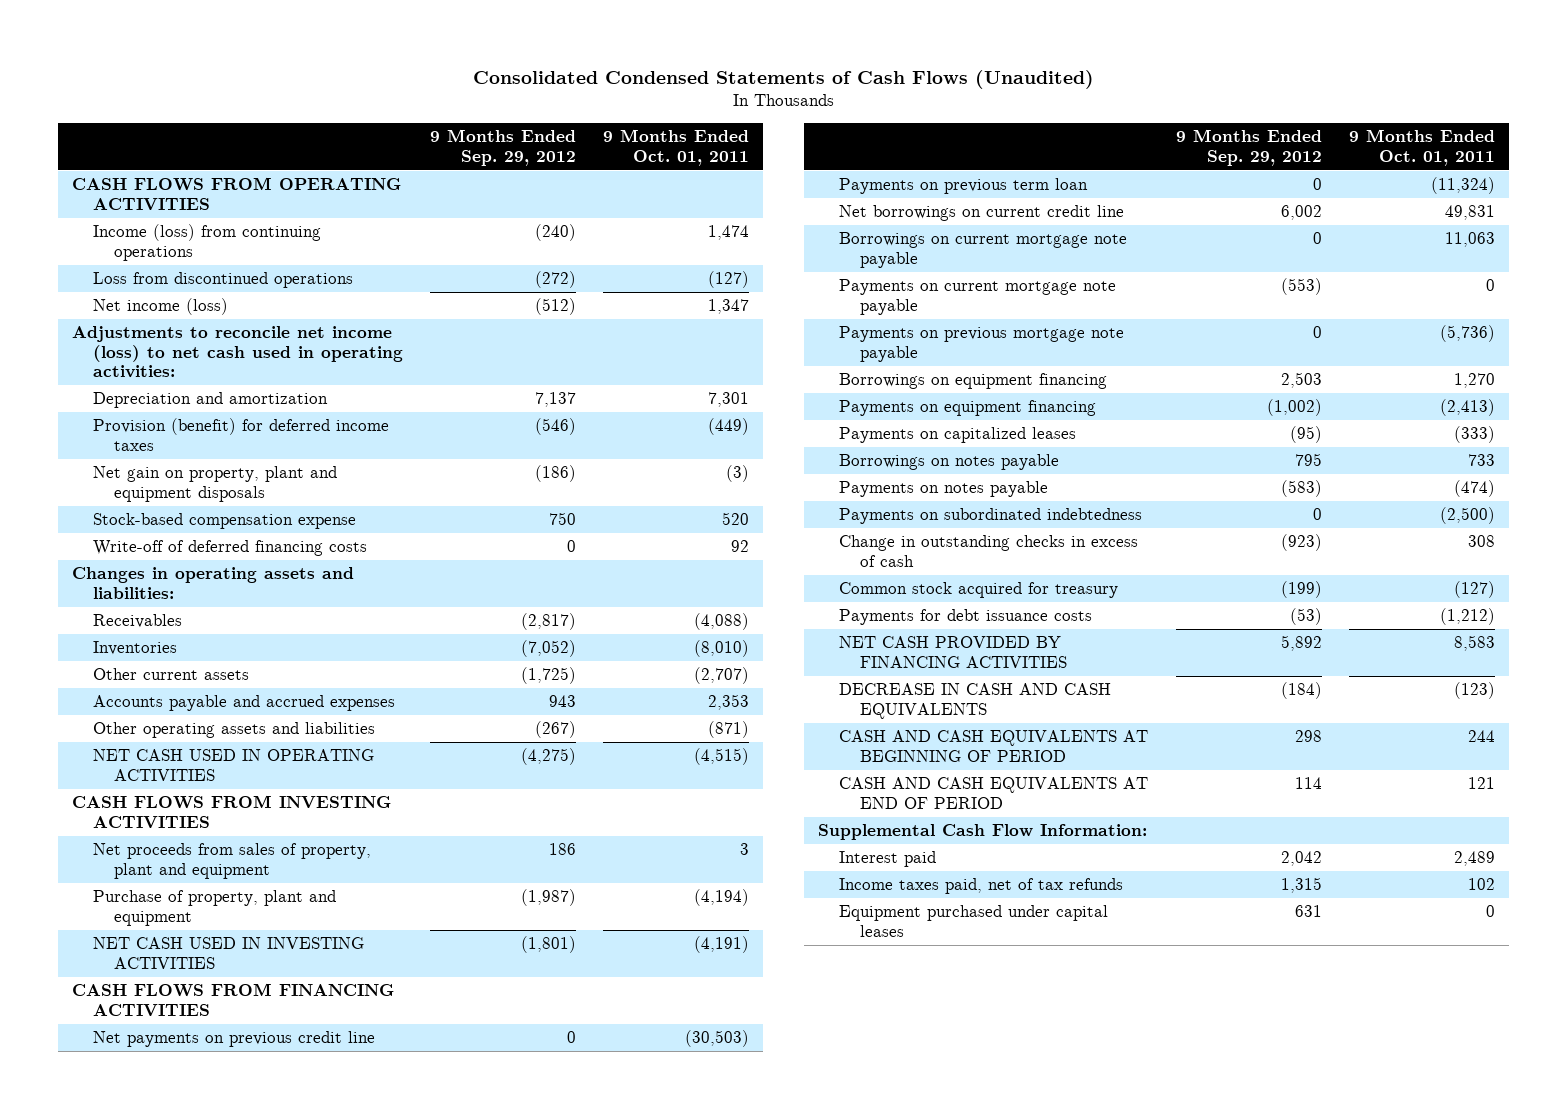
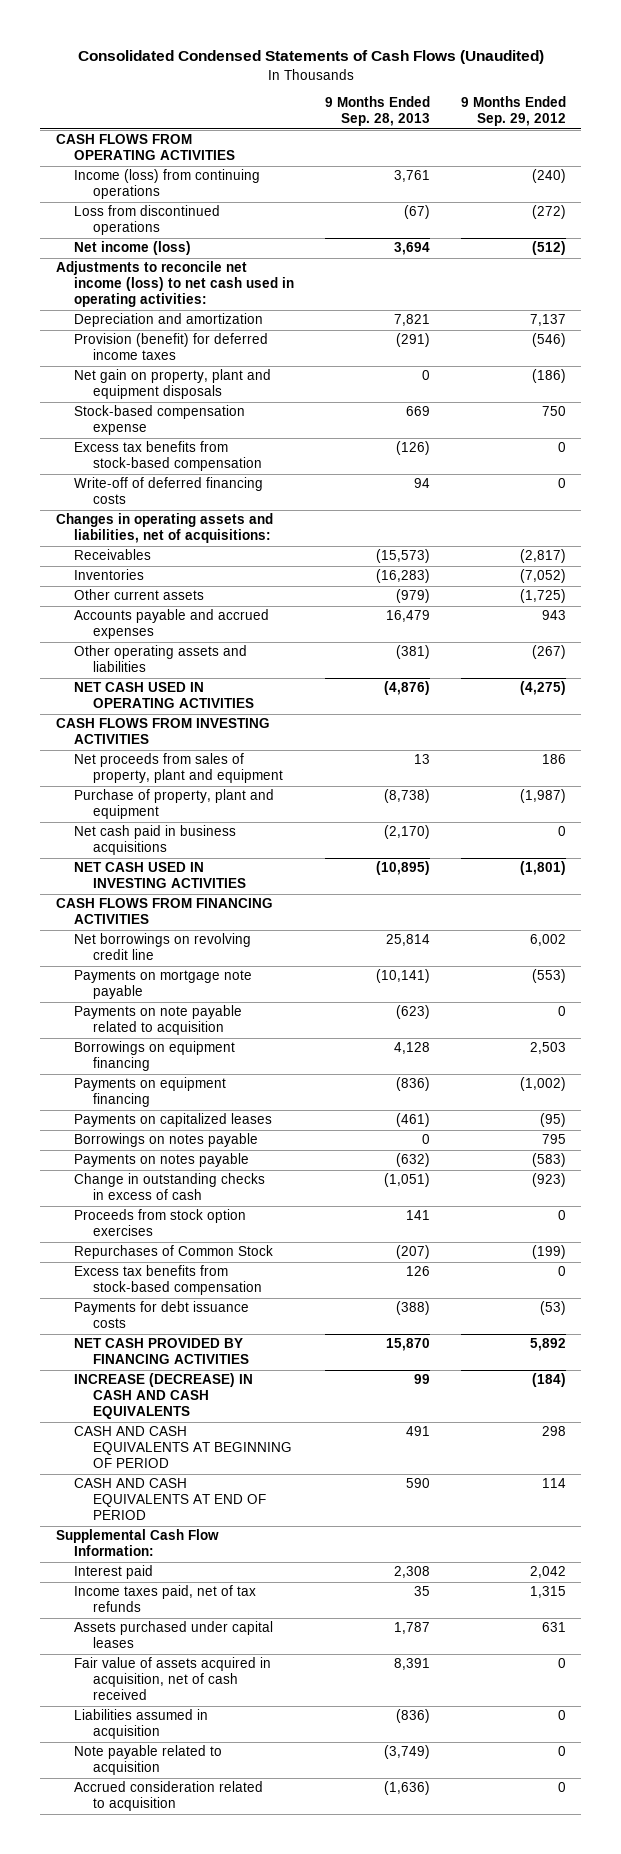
- | 9 Months Ended Sep. 29, 2012 | 9 Months Ended Oct. 01, 2011
+ | 9 Months Ended Sep. 28, 2013 | 9 Months Ended Sep. 29, 2012
+ Excess tax benefits from stock-based compensation | (126) | 0
- Changes in operating assets and liabilities:
+ Changes in operating assets and liabilities, net of acquisitions:
+ Net cash paid in business acquisitions | (2,170) | 0
- Net payments on previous credit line | 0 | (30,503)
- Payments on previous term loan | 0 | (11,324)
- Net borrowings on current credit line | 6,002 | 49,831
- Borrowings on current mortgage note payable | 0 | 11,063
- Payments on current mortgage note payable | (553) | 0
- Payments on previous mortgage note payable | 0 | (5,736)
+ Net borrowings on revolving credit line | 25,814 | 6,002
+ Payments on mortgage note payable | (10,141) | (553)
+ Payments on note payable related to acquisition | (623) | 0
- Payments on subordinated indebtedness | 0 | (2,500)
- Common stock acquired for treasury | (199) | (127)
+ Proceeds from stock option exercises | 141 | 0
+ Repurchases of Common Stock | (207) | (199)
+ Excess tax benefits from stock-based compensation | 126 | 0
- DECREASE IN CASH AND CASH EQUIVALENTS | (184) | (123)
+ INCREASE (DECREASE) IN CASH AND CASH EQUIVALENTS | 99 | (184)
- Equipment purchased under capital leases | 631 | 0
+ Assets purchased under capital leases | 1,787 | 631
+ Fair value of assets acquired in acquisition, net of cash received | 8,391 | 0
+ Liabilities assumed in acquisition | (836) | 0
+ Note payable related to acquisition | (3,749) | 0
+ Accrued consideration related to acquisition | (1,636) | 0

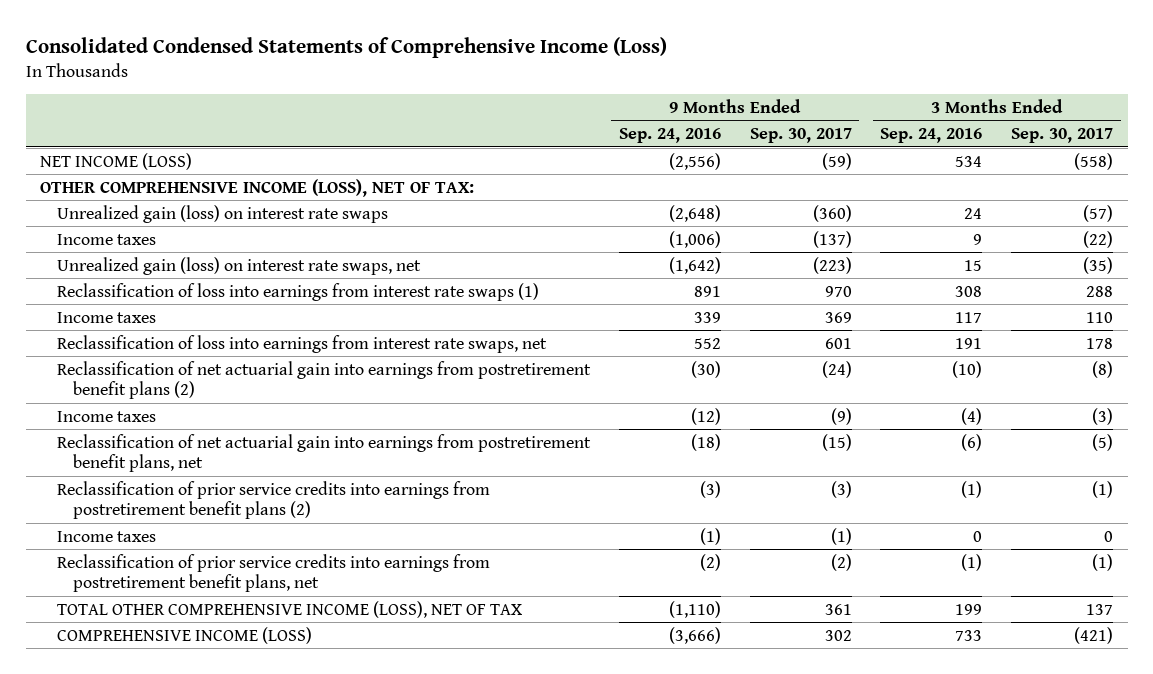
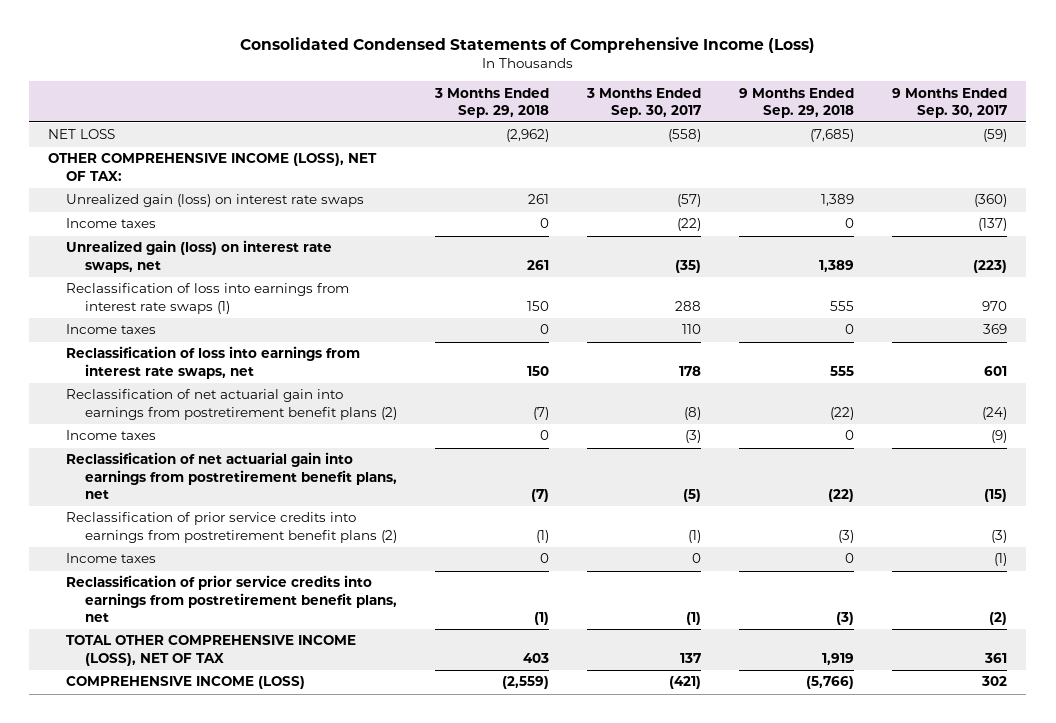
- | 9 Months Ended Sep. 24, 2016 | 9 Months Ended Sep. 30, 2017 | 3 Months Ended Sep. 24, 2016 | 3 Months Ended Sep. 30, 2017
+ | 3 Months Ended Sep. 29, 2018 | 3 Months Ended Sep. 30, 2017 | 9 Months Ended Sep. 29, 2018 | 9 Months Ended Sep. 30, 2017
- NET INCOME (LOSS) | (2,556) | (59) | 534 | (558)
+ NET LOSS | (2,962) | (558) | (7,685) | (59)

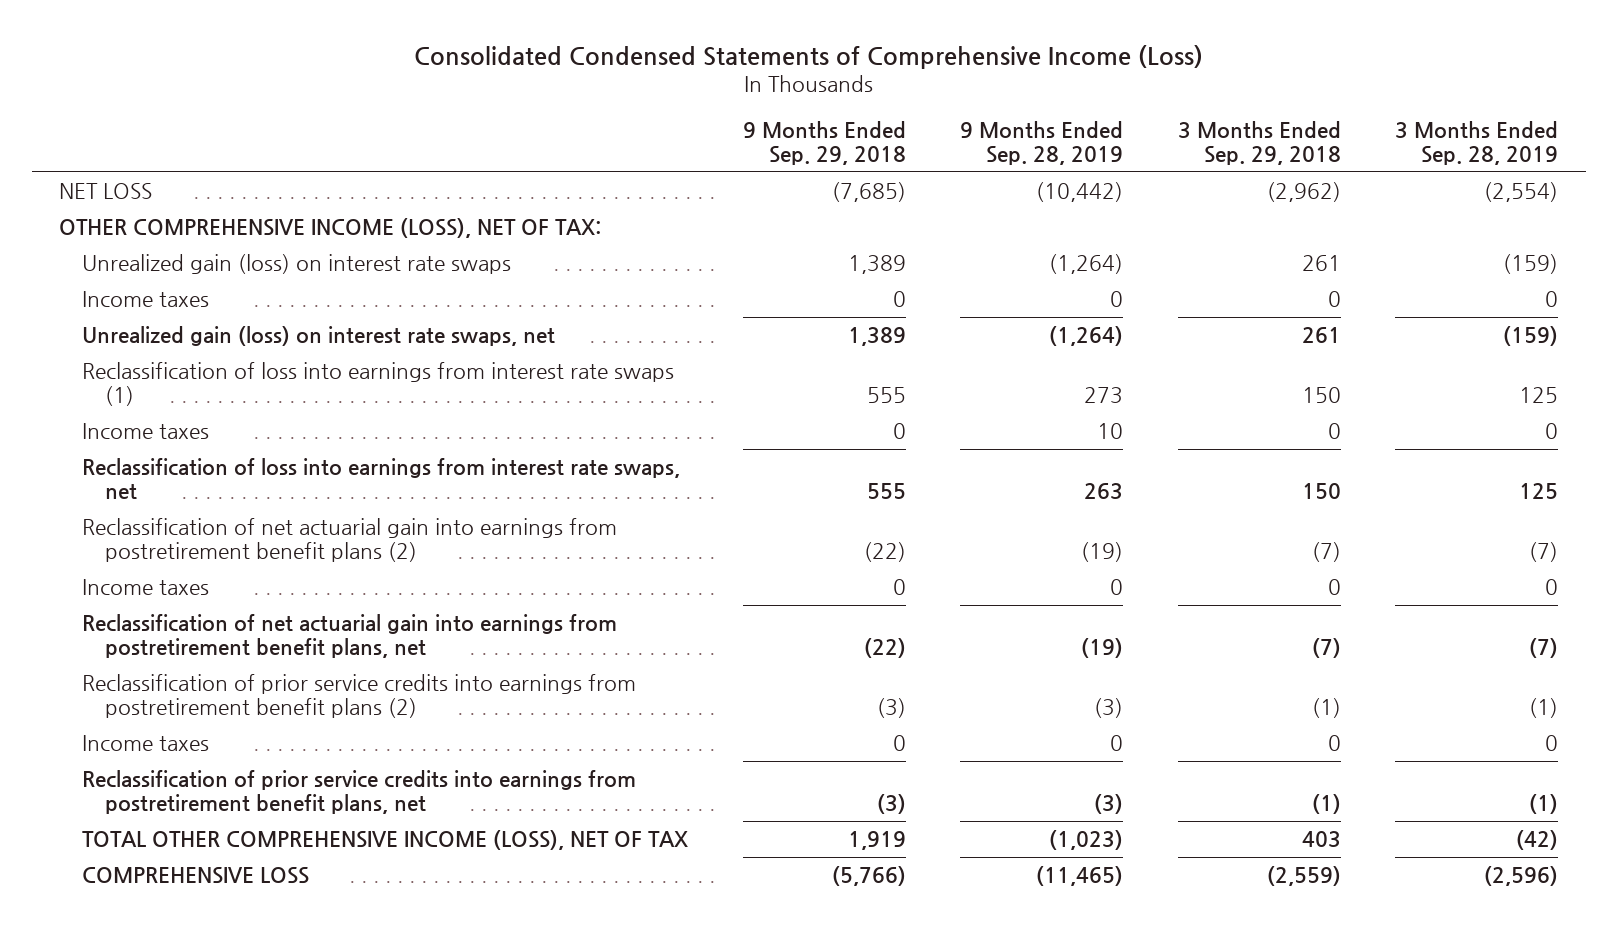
- | 3 Months Ended Sep. 29, 2018 | 3 Months Ended Sep. 30, 2017 | 9 Months Ended Sep. 29, 2018 | 9 Months Ended Sep. 30, 2017
+ | 9 Months Ended Sep. 29, 2018 | 9 Months Ended Sep. 28, 2019 | 3 Months Ended Sep. 29, 2018 | 3 Months Ended Sep. 28, 2019
- COMPREHENSIVE INCOME (LOSS) | (2,559) | (421) | (5,766) | 302
+ COMPREHENSIVE LOSS | (5,766) | (11,465) | (2,559) | (2,596)

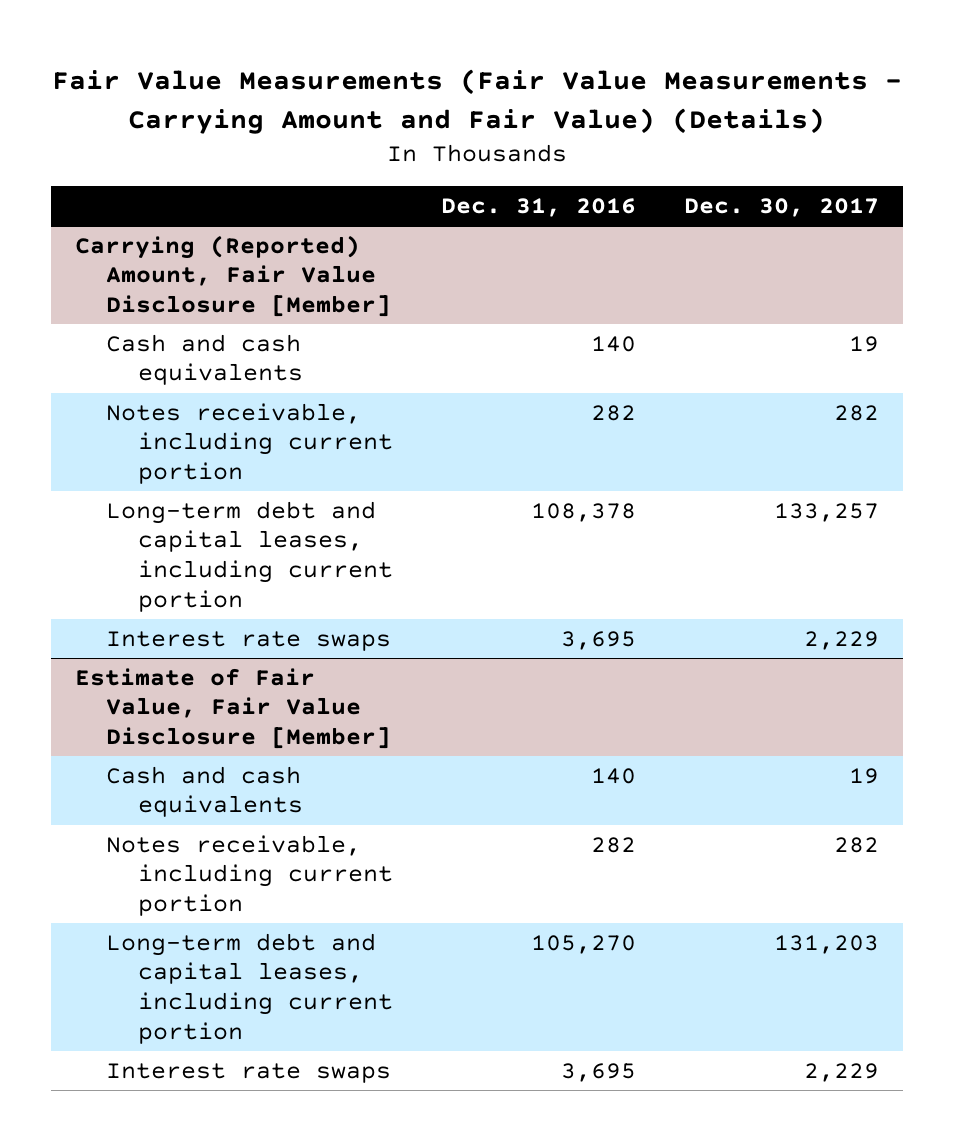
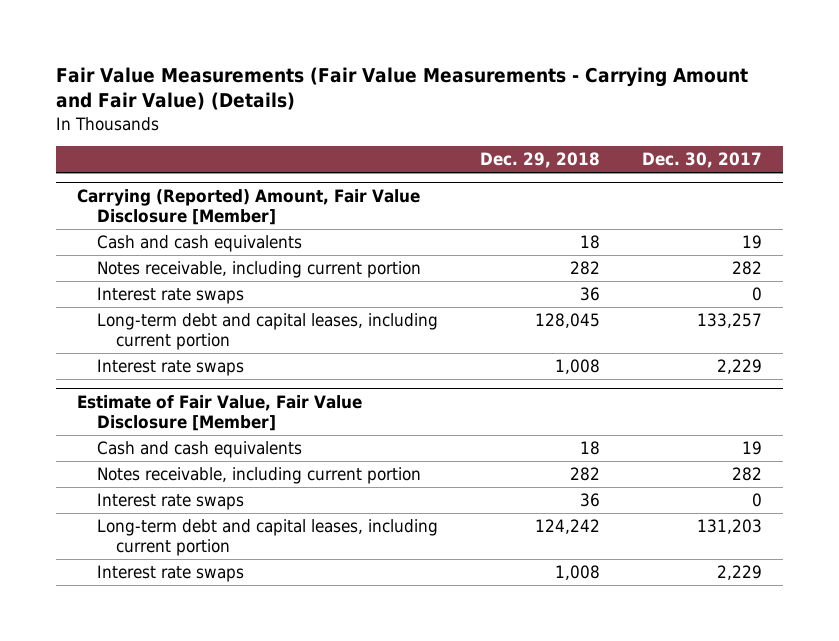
- | Dec. 31, 2016 | Dec. 30, 2017
+ | Dec. 29, 2018 | Dec. 30, 2017
@ Carrying (Reported) Amount, Fair Value Disclosure [Member]
+ Interest rate swaps | 36 | 0
@ Estimate of Fair Value, Fair Value Disclosure [Member]
+ Interest rate swaps | 36 | 0

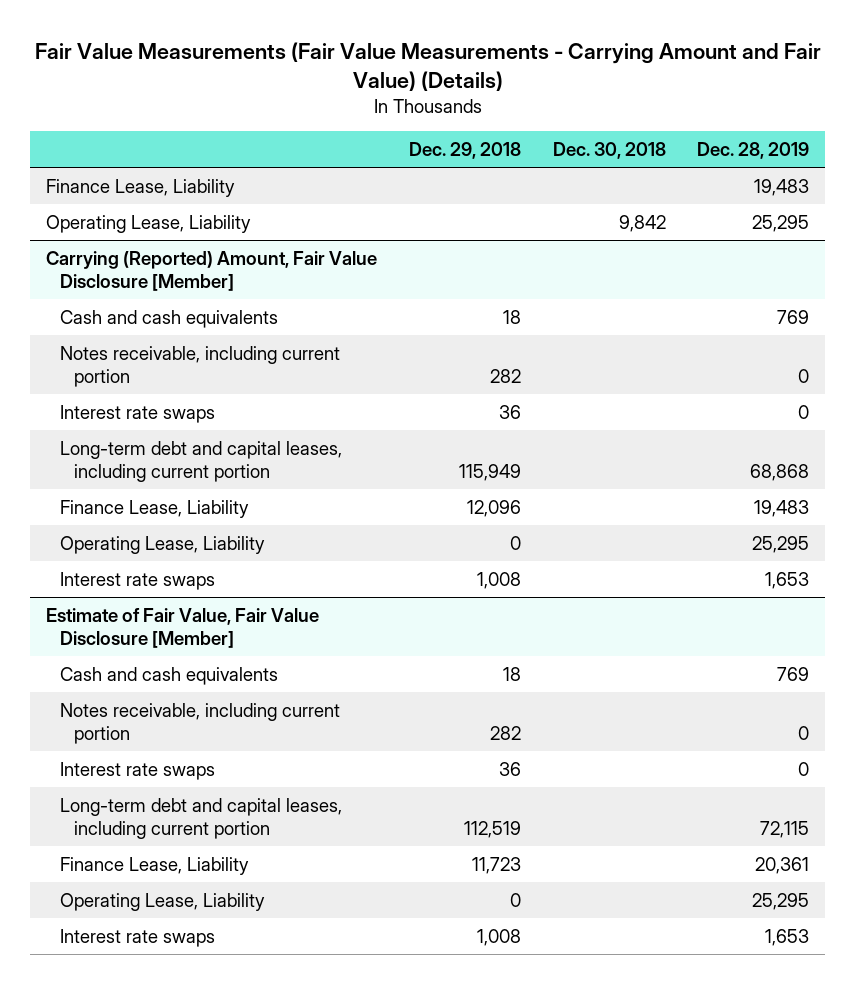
- | Dec. 29, 2018 | Dec. 30, 2017
+ | Dec. 29, 2018 | Dec. 30, 2018 | Dec. 28, 2019
+ Finance Lease, Liability | | | 19,483
+ Operating Lease, Liability | | 9,842 | 25,295
@ Carrying (Reported) Amount, Fair Value Disclosure [Member]
- Long-term debt and capital leases, including current portion | 128,045 | 133,257
+ Long-term debt and capital leases, including current portion | 115,949 | | 68,868
+ Finance Lease, Liability | 12,096 | | 19,483
+ Operating Lease, Liability | 0 | | 25,295
@ Estimate of Fair Value, Fair Value Disclosure [Member]
- Long-term debt and capital leases, including current portion | 124,242 | 131,203
+ Long-term debt and capital leases, including current portion | 112,519 | | 72,115
+ Finance Lease, Liability | 11,723 | | 20,361
+ Operating Lease, Liability | 0 | | 25,295

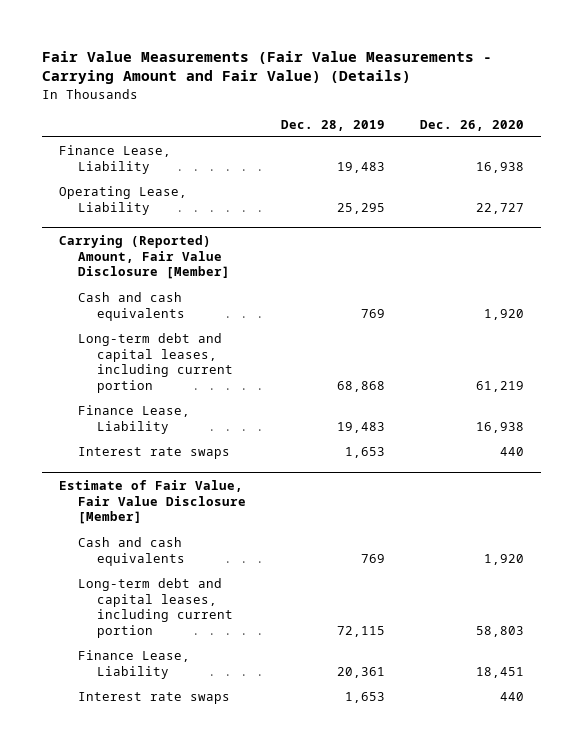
- | Dec. 29, 2018 | Dec. 30, 2018 | Dec. 28, 2019
+ | Dec. 28, 2019 | Dec. 26, 2020
@ Carrying (Reported) Amount, Fair Value Disclosure [Member]
- Notes receivable, including current portion | 282 | | 0
- Interest rate swaps | 36 | | 0
- Operating Lease, Liability | 0 | | 25,295
@ Estimate of Fair Value, Fair Value Disclosure [Member]
- Notes receivable, including current portion | 282 | | 0
- Interest rate swaps | 36 | | 0
- Operating Lease, Liability | 0 | | 25,295

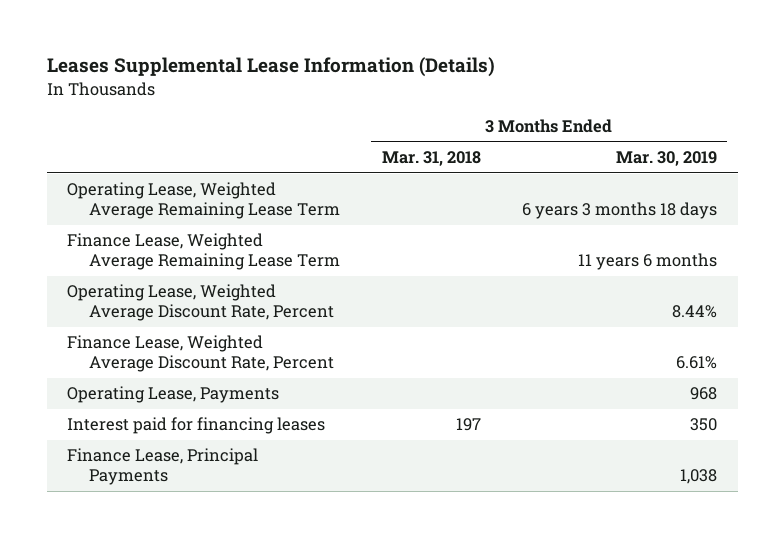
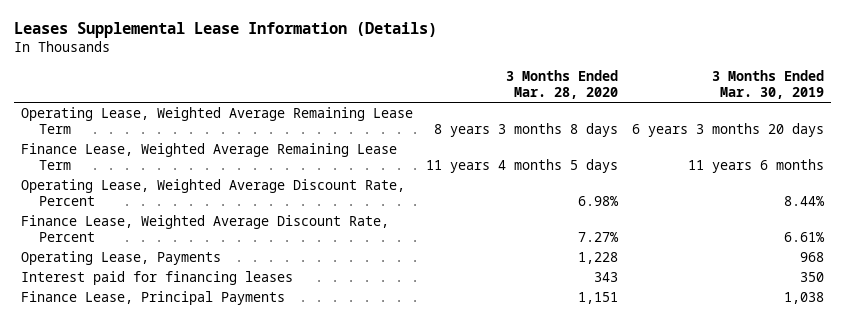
- | 3 Months Ended Mar. 31, 2018 | 3 Months Ended Mar. 30, 2019
+ | 3 Months Ended Mar. 28, 2020 | 3 Months Ended Mar. 30, 2019
- Operating Lease, Weighted Average Remaining Lease Term | | 6 years 3 months 18 days
+ Operating Lease, Weighted Average Remaining Lease Term | 8 years 3 months 8 days | 6 years 3 months 20 days

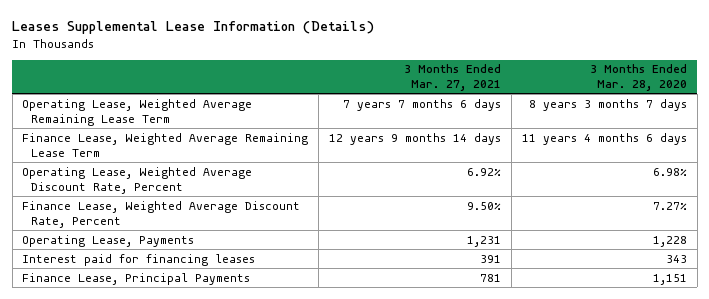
- | 3 Months Ended Mar. 28, 2020 | 3 Months Ended Mar. 30, 2019
+ | 3 Months Ended Mar. 27, 2021 | 3 Months Ended Mar. 28, 2020
- Operating Lease, Weighted Average Remaining Lease Term | 8 years 3 months 8 days | 6 years 3 months 20 days
- Finance Lease, Weighted Average Remaining Lease Term | 11 years 4 months 5 days | 11 years 6 months
+ Operating Lease, Weighted Average Remaining Lease Term | 7 years 7 months 6 days | 8 years 3 months 7 days
+ Finance Lease, Weighted Average Remaining Lease Term | 12 years 9 months 14 days | 11 years 4 months 6 days

